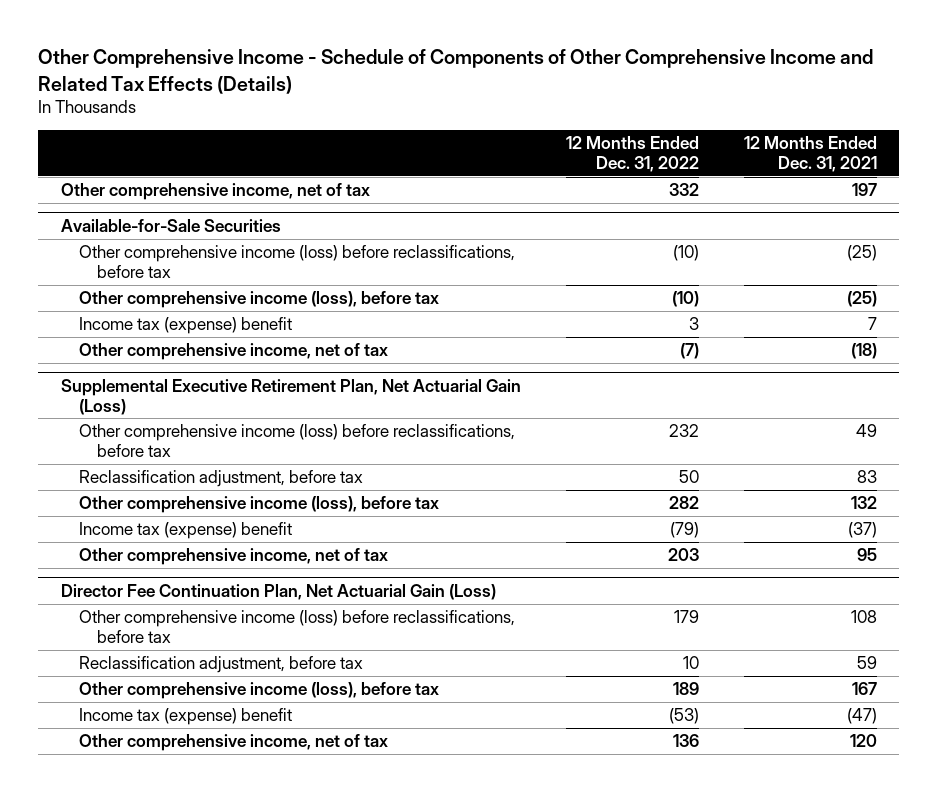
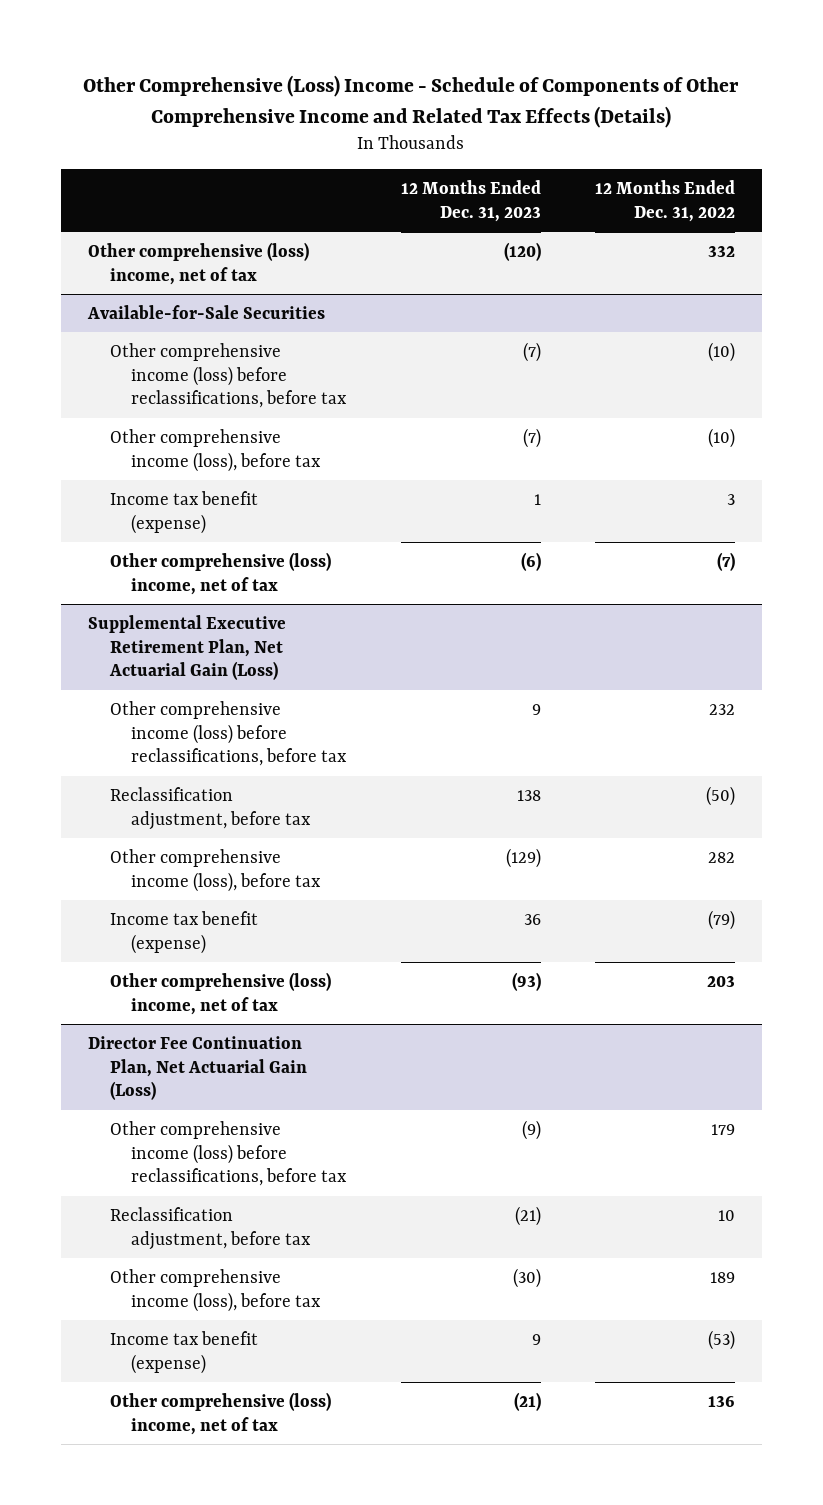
- Other Comprehensive Income - Schedule of Components of Other Comprehensive Income and Related Tax Effects (Details)
+ Other Comprehensive (Loss) Income - Schedule of Components of Other Comprehensive Income and Related Tax Effects (Details)
- | 12 Months Ended Dec. 31, 2022 | 12 Months Ended Dec. 31, 2021
+ | 12 Months Ended Dec. 31, 2023 | 12 Months Ended Dec. 31, 2022
- Other comprehensive income, net of tax | 332 | 197
+ Other comprehensive (loss) income, net of tax | (120) | 332
@ Available-for-Sale Securities
- Income tax (expense) benefit | 3 | 7
- Other comprehensive income, net of tax | (7) | (18)
+ Income tax benefit (expense) | 1 | 3
+ Other comprehensive (loss) income, net of tax | (6) | (7)
@ Supplemental Executive Retirement Plan, Net Actuarial Gain (Loss)
- Reclassification adjustment, before tax | 50 | 83
+ Reclassification adjustment, before tax | 138 | (50)
- Income tax (expense) benefit | (79) | (37)
- Other comprehensive income, net of tax | 203 | 95
+ Income tax benefit (expense) | 36 | (79)
+ Other comprehensive (loss) income, net of tax | (93) | 203
@ Director Fee Continuation Plan, Net Actuarial Gain (Loss)
- Income tax (expense) benefit | (53) | (47)
- Other comprehensive income, net of tax | 136 | 120
+ Income tax benefit (expense) | 9 | (53)
+ Other comprehensive (loss) income, net of tax | (21) | 136

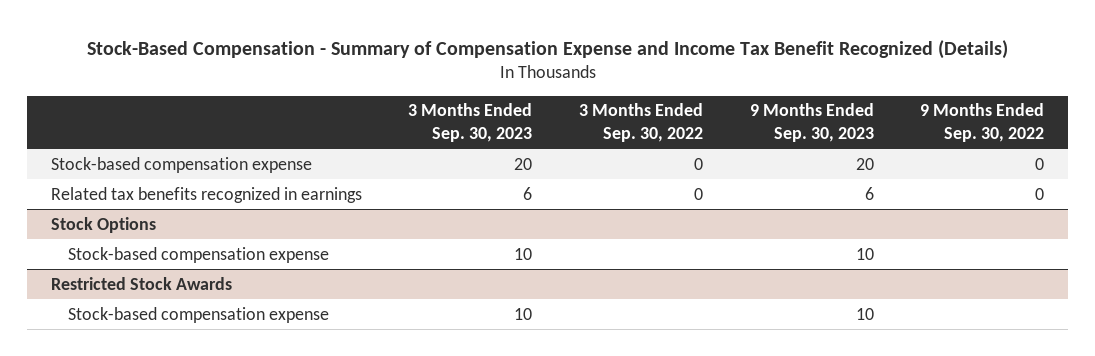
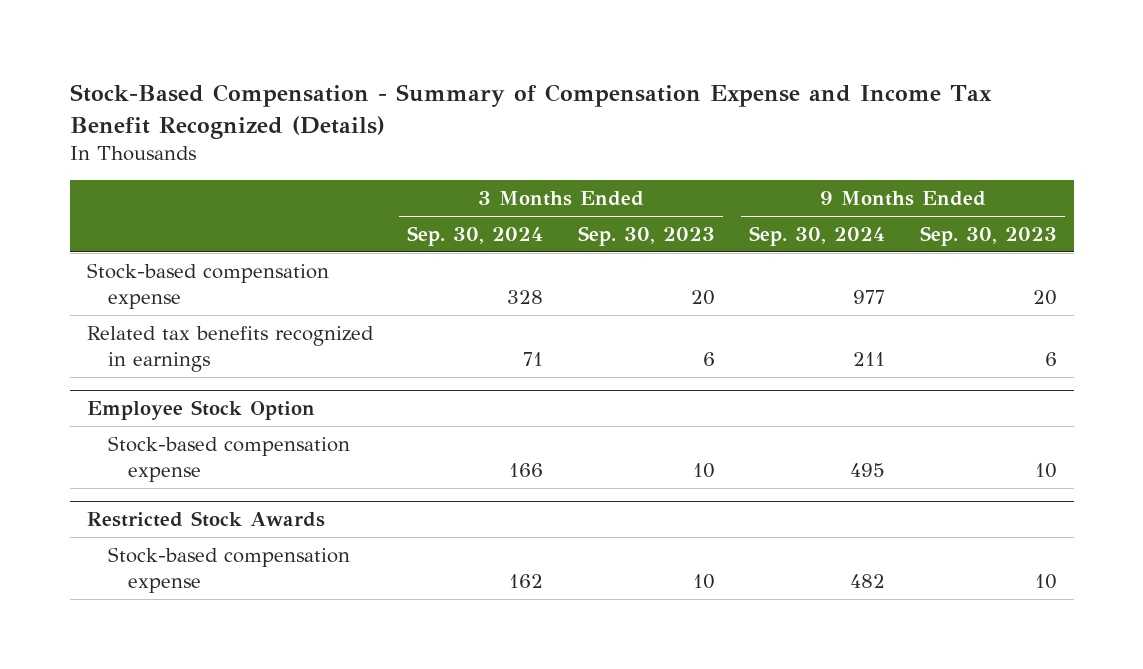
- | 3 Months Ended Sep. 30, 2023 | 3 Months Ended Sep. 30, 2022 | 9 Months Ended Sep. 30, 2023 | 9 Months Ended Sep. 30, 2022
+ | 3 Months Ended Sep. 30, 2024 | 3 Months Ended Sep. 30, 2023 | 9 Months Ended Sep. 30, 2024 | 9 Months Ended Sep. 30, 2023
- Stock Options
+ Employee Stock Option

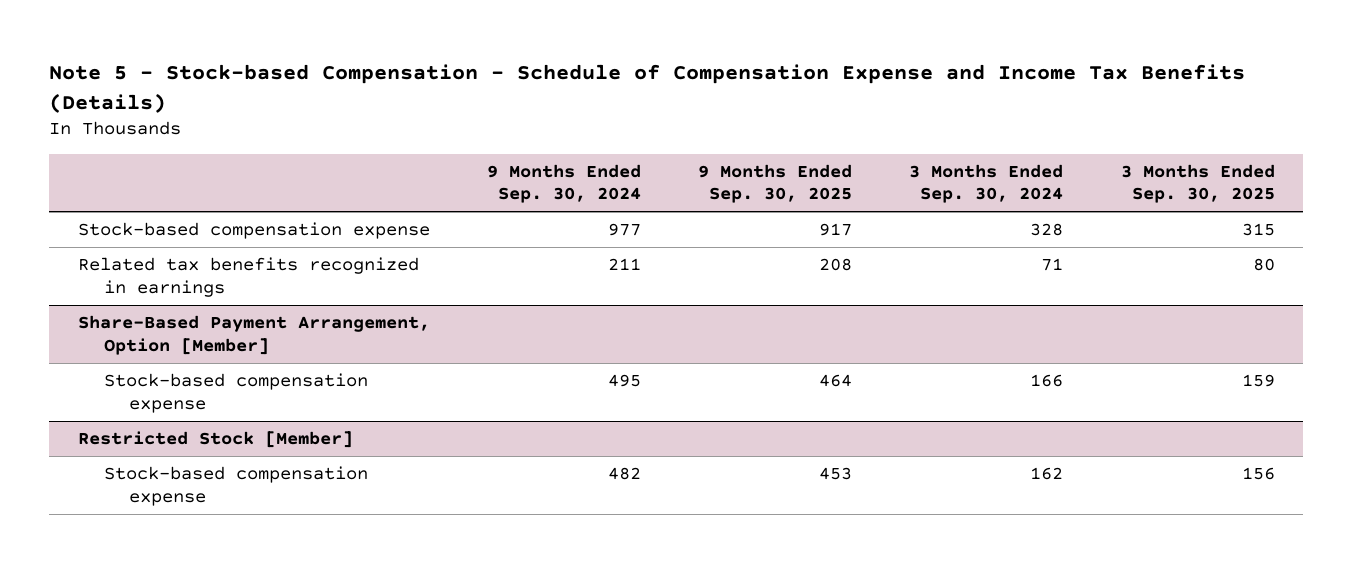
- Stock-Based Compensation - Summary of Compensation Expense and Income Tax Benefit Recognized (Details)
+ Note 5 - Stock-based Compensation - Schedule of Compensation Expense and Income Tax Benefits (Details)
- | 3 Months Ended Sep. 30, 2024 | 3 Months Ended Sep. 30, 2023 | 9 Months Ended Sep. 30, 2024 | 9 Months Ended Sep. 30, 2023
+ | 9 Months Ended Sep. 30, 2024 | 9 Months Ended Sep. 30, 2025 | 3 Months Ended Sep. 30, 2024 | 3 Months Ended Sep. 30, 2025
- Employee Stock Option
+ Share-Based Payment Arrangement, Option [Member]
- Restricted Stock Awards
+ Restricted Stock [Member]

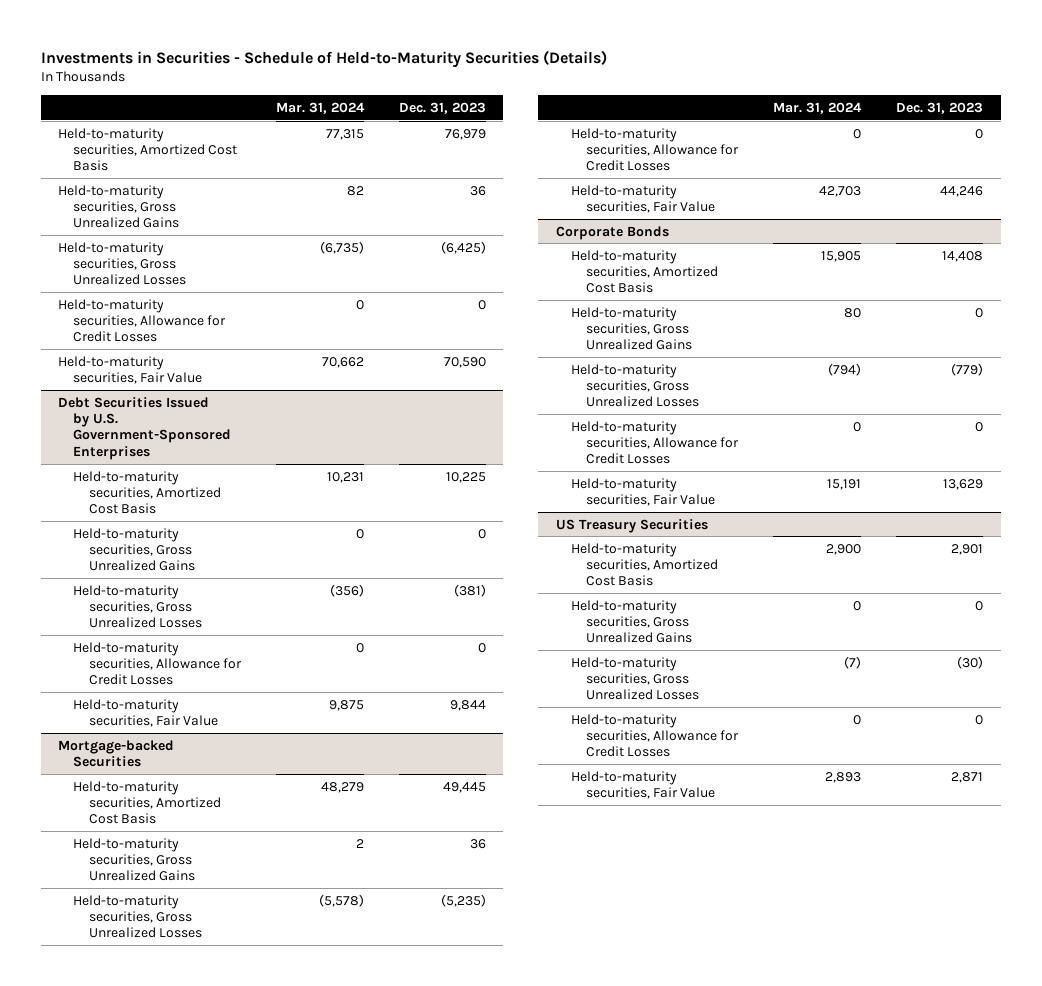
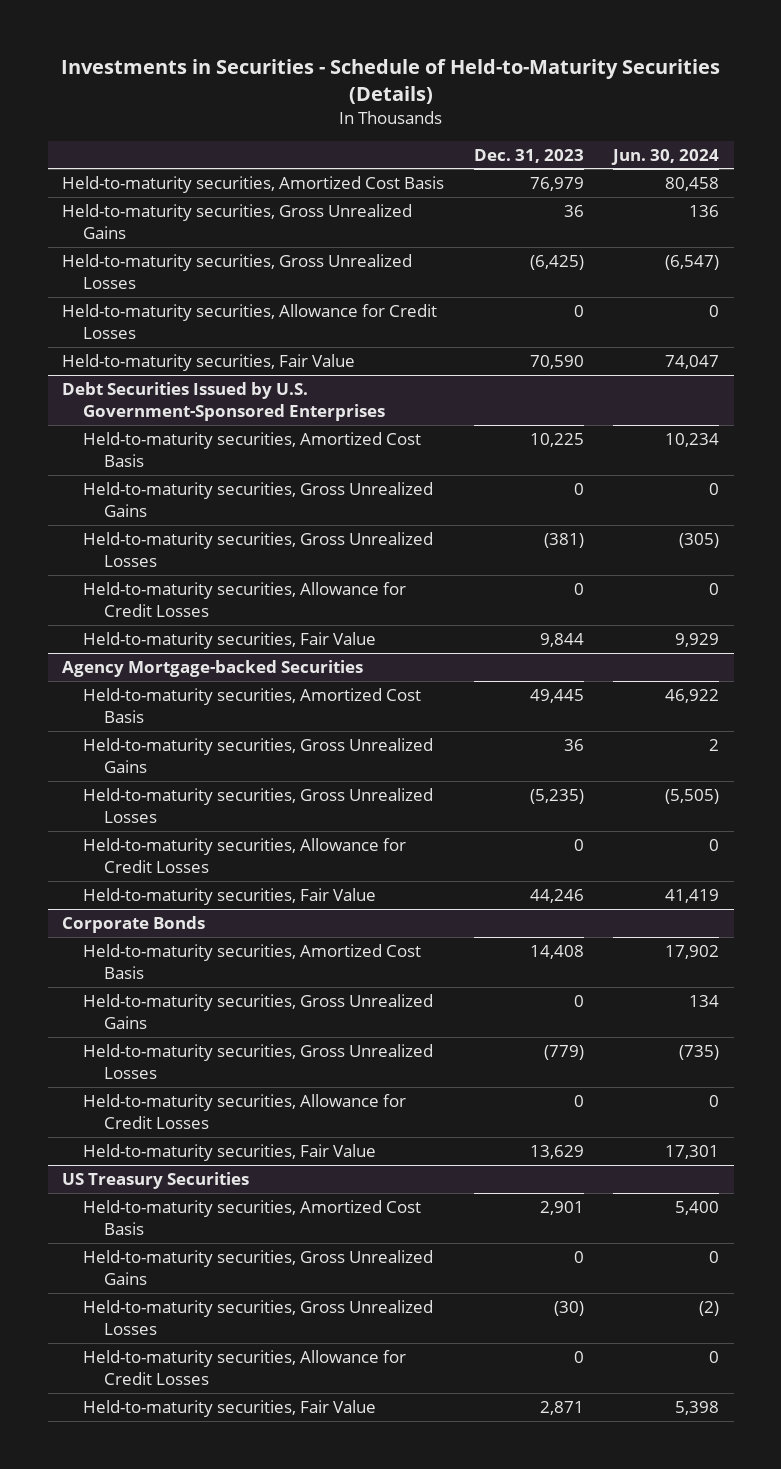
- | Mar. 31, 2024 | Dec. 31, 2023
+ | Dec. 31, 2023 | Jun. 30, 2024
- Mortgage-backed Securities
+ Agency Mortgage-backed Securities

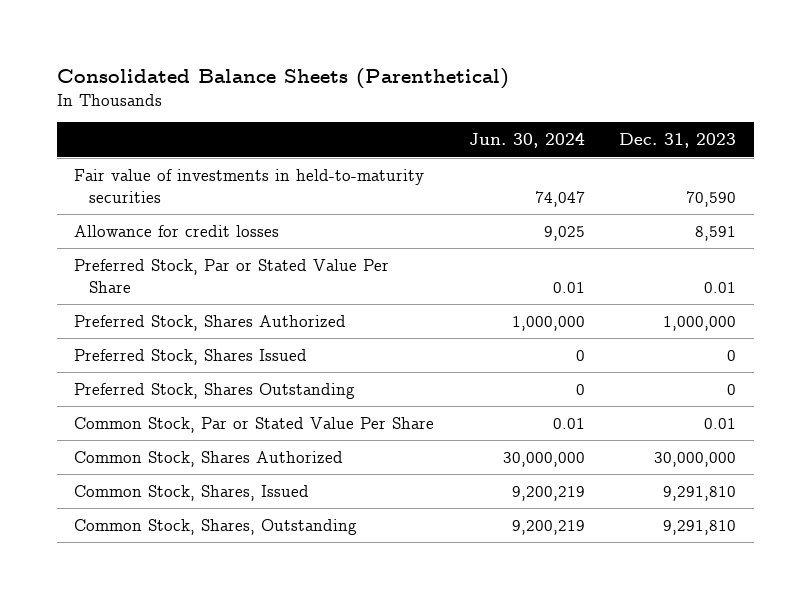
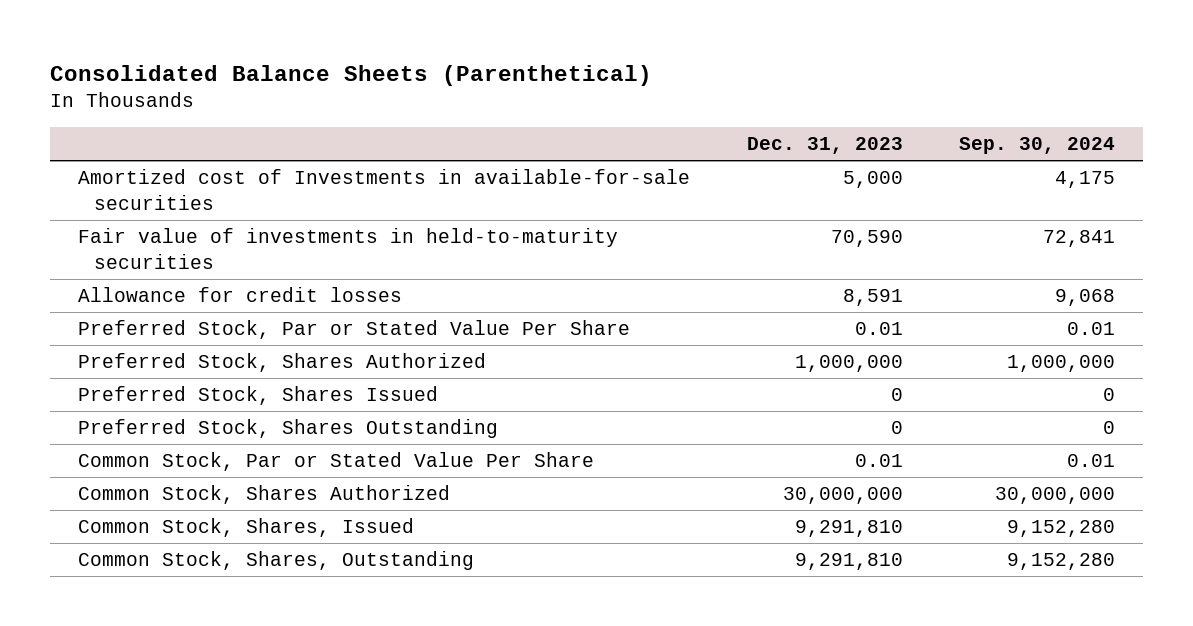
- | Jun. 30, 2024 | Dec. 31, 2023
+ | Dec. 31, 2023 | Sep. 30, 2024
+ Amortized cost of Investments in available-for-sale securities | 5,000 | 4,175

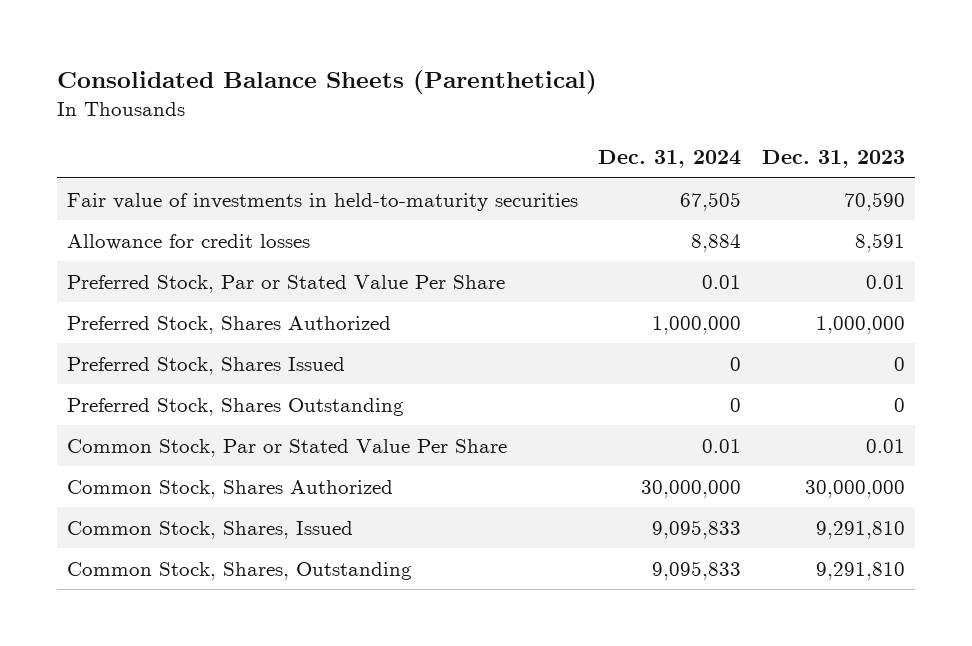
- | Dec. 31, 2023 | Sep. 30, 2024
+ | Dec. 31, 2024 | Dec. 31, 2023
- Amortized cost of Investments in available-for-sale securities | 5,000 | 4,175

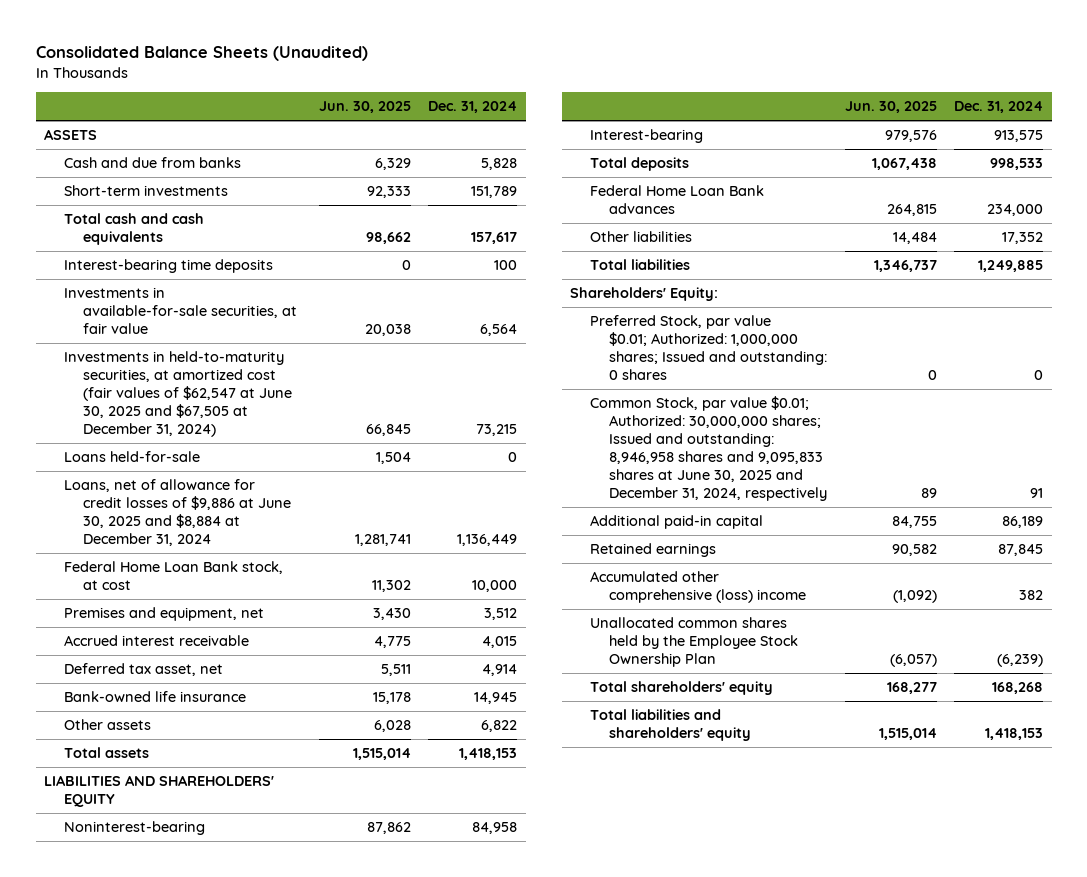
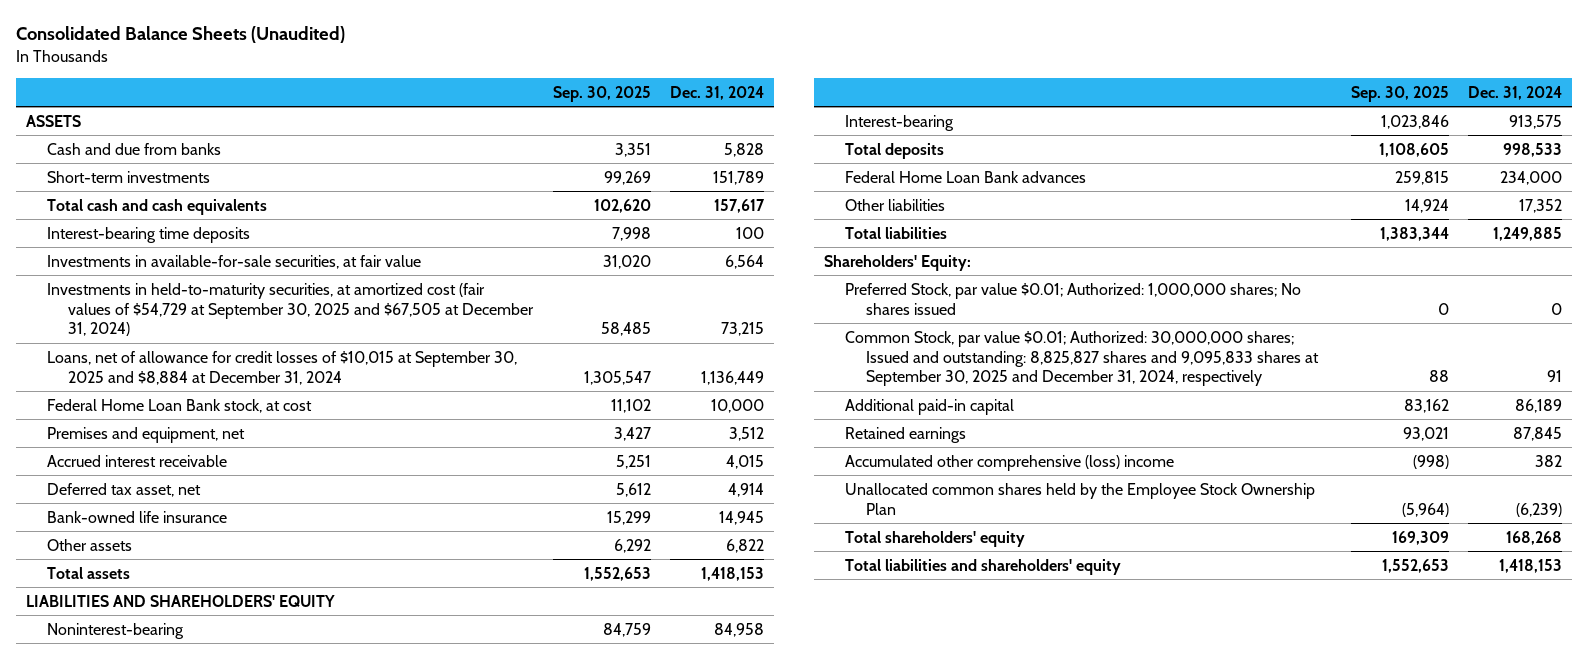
- | Jun. 30, 2025 | Dec. 31, 2024
+ | Sep. 30, 2025 | Dec. 31, 2024
- Investments in held-to-maturity securities, at amortized cost (fair values of $62,547 at June 30, 2025 and $67,505 at December 31, 2024) | 66,845 | 73,215
- Loans held-for-sale | 1,504 | 0
- Loans, net of allowance for credit losses of $9,886 at June 30, 2025 and $8,884 at December 31, 2024 | 1,281,741 | 1,136,449
+ Investments in held-to-maturity securities, at amortized cost (fair values of $54,729 at September 30, 2025 and $67,505 at December 31, 2024) | 58,485 | 73,215
+ Loans, net of allowance for credit losses of $10,015 at September 30, 2025 and $8,884 at December 31, 2024 | 1,305,547 | 1,136,449
- Preferred Stock, par value $0.01; Authorized: 1,000,000 shares; Issued and outstanding: 0 shares | 0 | 0
- Common Stock, par value $0.01; Authorized: 30,000,000 shares; Issued and outstanding: 8,946,958 shares and 9,095,833 shares at June 30, 2025 and December 31, 2024, respectively | 89 | 91
+ Preferred Stock, par value $0.01; Authorized: 1,000,000 shares; No shares issued | 0 | 0
+ Common Stock, par value $0.01; Authorized: 30,000,000 shares; Issued and outstanding: 8,825,827 shares and 9,095,833 shares at September 30, 2025 and December 31, 2024, respectively | 88 | 91

